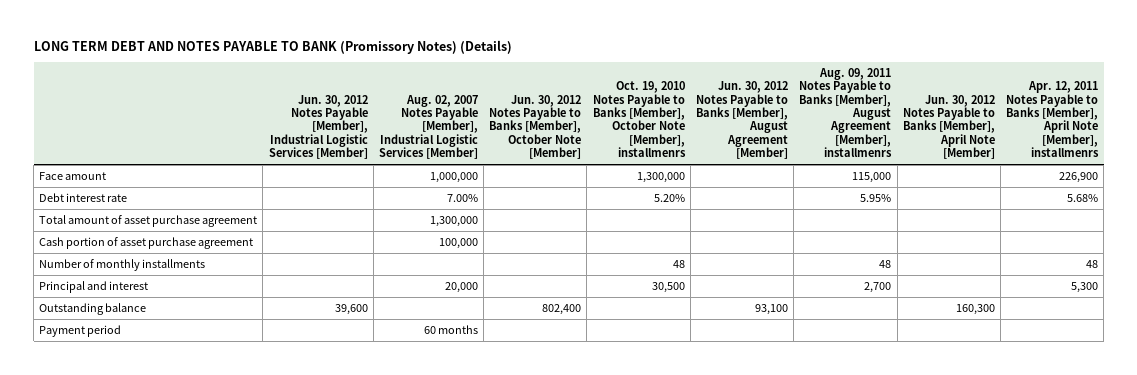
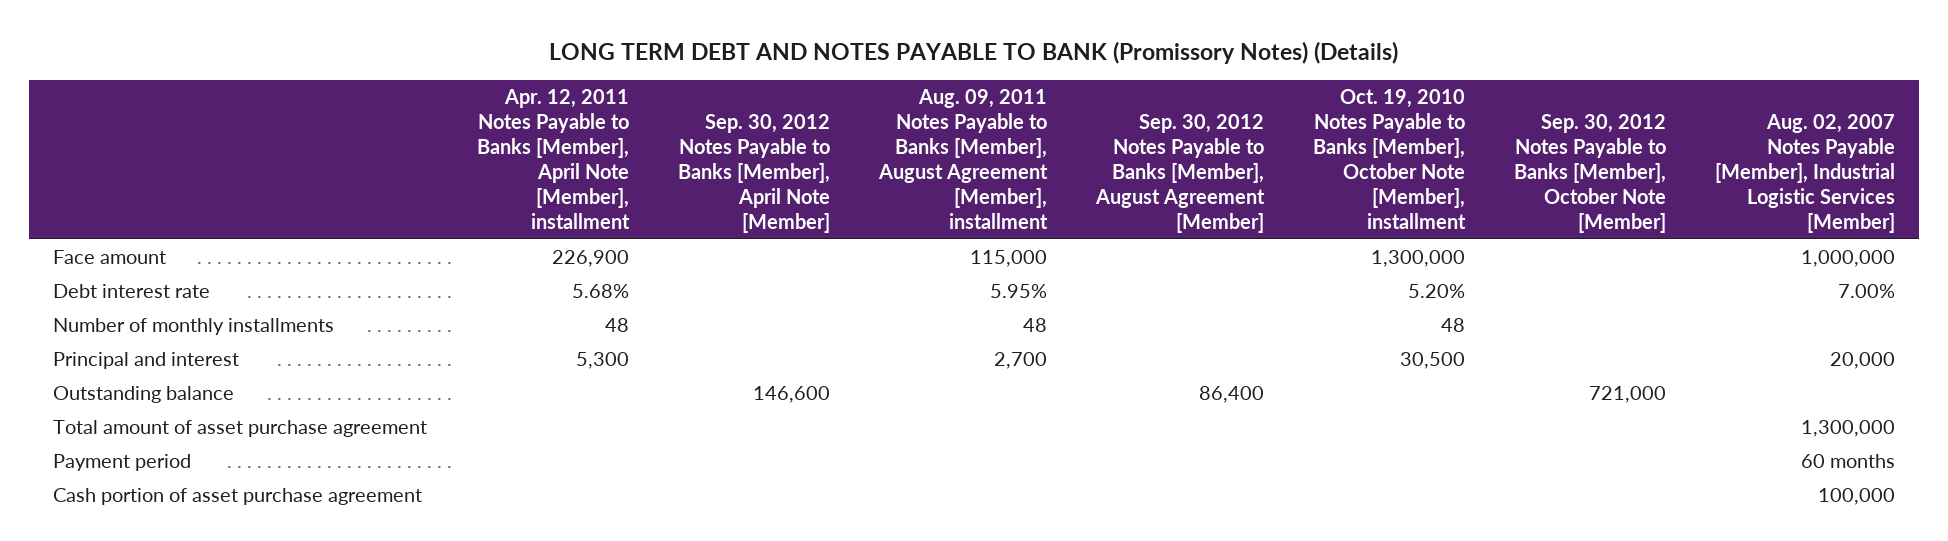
- | Jun. 30, 2012 Notes Payable [Member], Industrial Logistic Services [Member] | Aug. 02, 2007 Notes Payable [Member], Industrial Logistic Services [Member] | Jun. 30, 2012 Notes Payable to Banks [Member], October Note [Member] | Oct. 19, 2010 Notes Payable to Banks [Member], October Note [Member], installmenrs | Jun. 30, 2012 Notes Payable to Banks [Member], August Agreement [Member] | Aug. 09, 2011 Notes Payable to Banks [Member], August Agreement [Member], installmenrs | Jun. 30, 2012 Notes Payable to Banks [Member], April Note [Member] | Apr. 12, 2011 Notes Payable to Banks [Member], April Note [Member], installmenrs
+ | Apr. 12, 2011 Notes Payable to Banks [Member], April Note [Member], installment | Sep. 30, 2012 Notes Payable to Banks [Member], April Note [Member] | Aug. 09, 2011 Notes Payable to Banks [Member], August Agreement [Member], installment | Sep. 30, 2012 Notes Payable to Banks [Member], August Agreement [Member] | Oct. 19, 2010 Notes Payable to Banks [Member], October Note [Member], installment | Sep. 30, 2012 Notes Payable to Banks [Member], October Note [Member] | Aug. 02, 2007 Notes Payable [Member], Industrial Logistic Services [Member]
moved down: Total amount of asset purchase agreement | | | | | | | 1,300,000
moved down: Cash portion of asset purchase agreement | | | | | | | 100,000

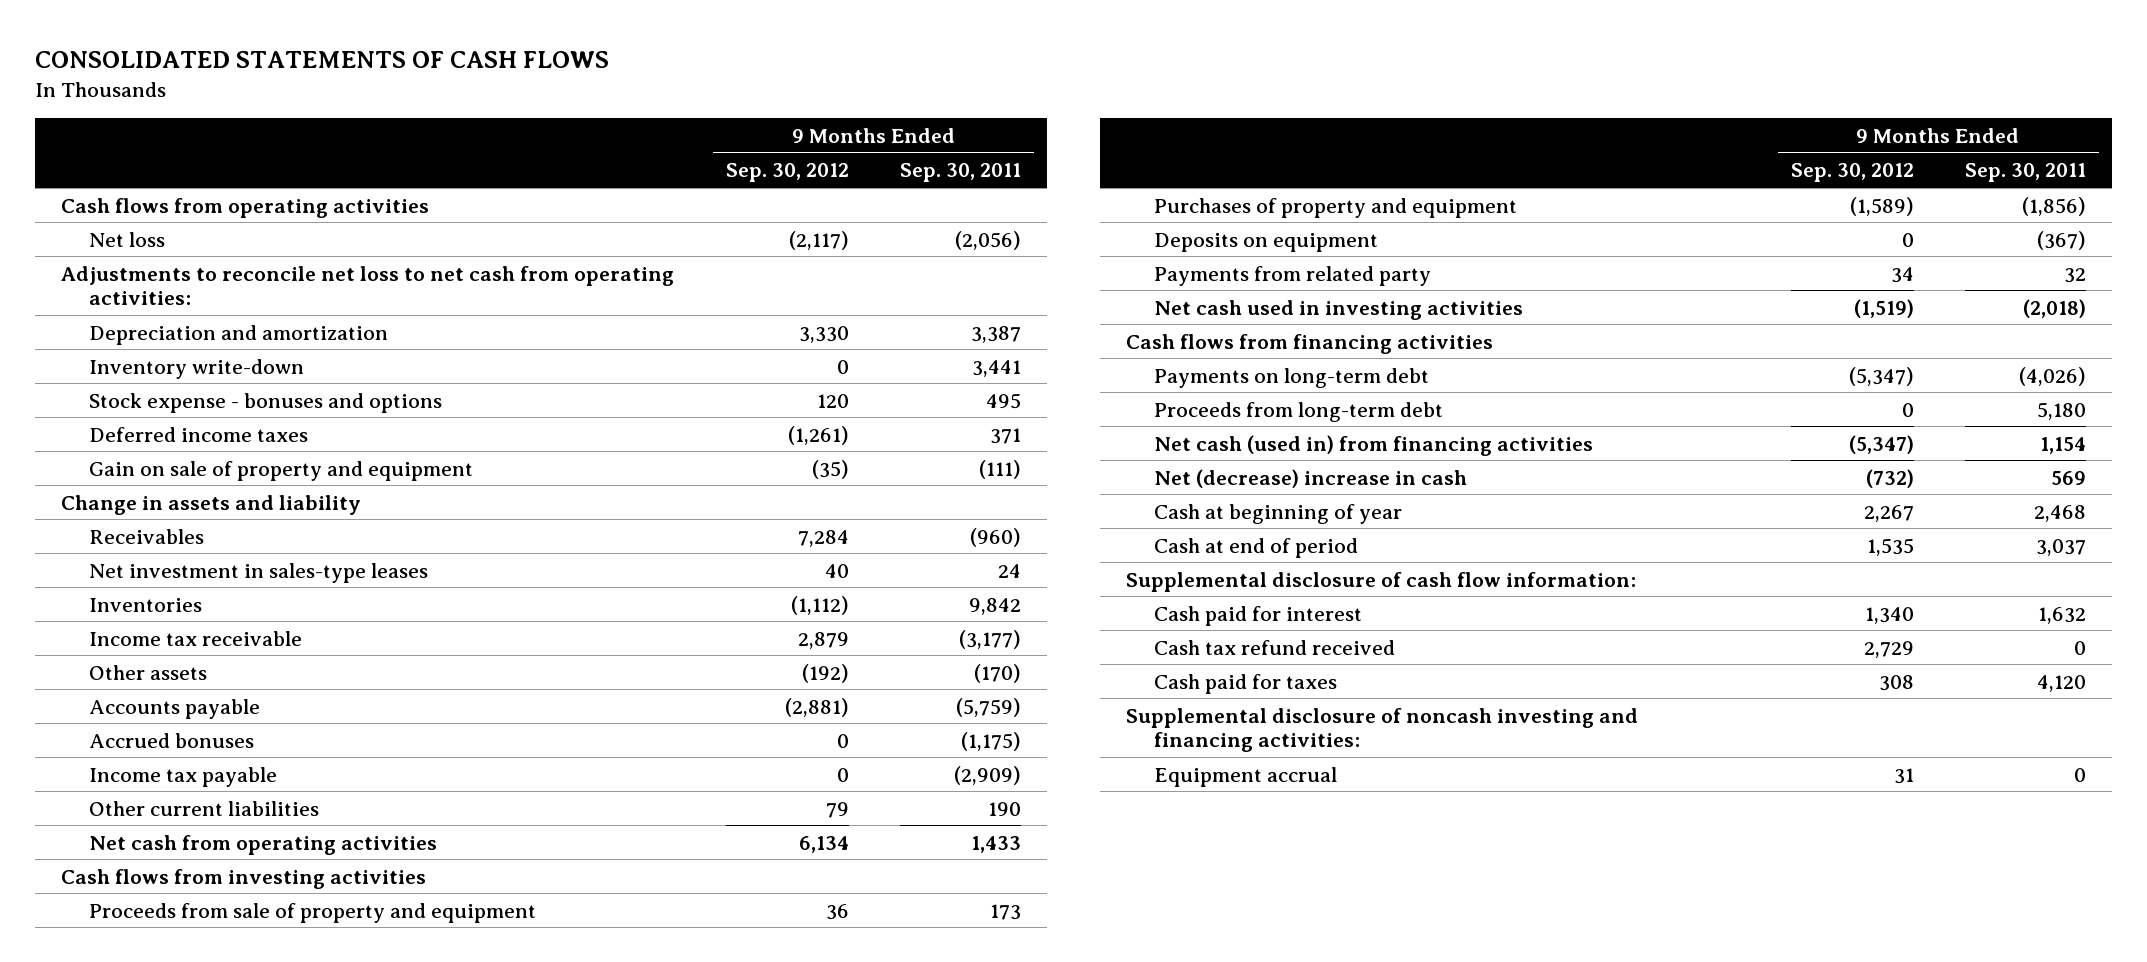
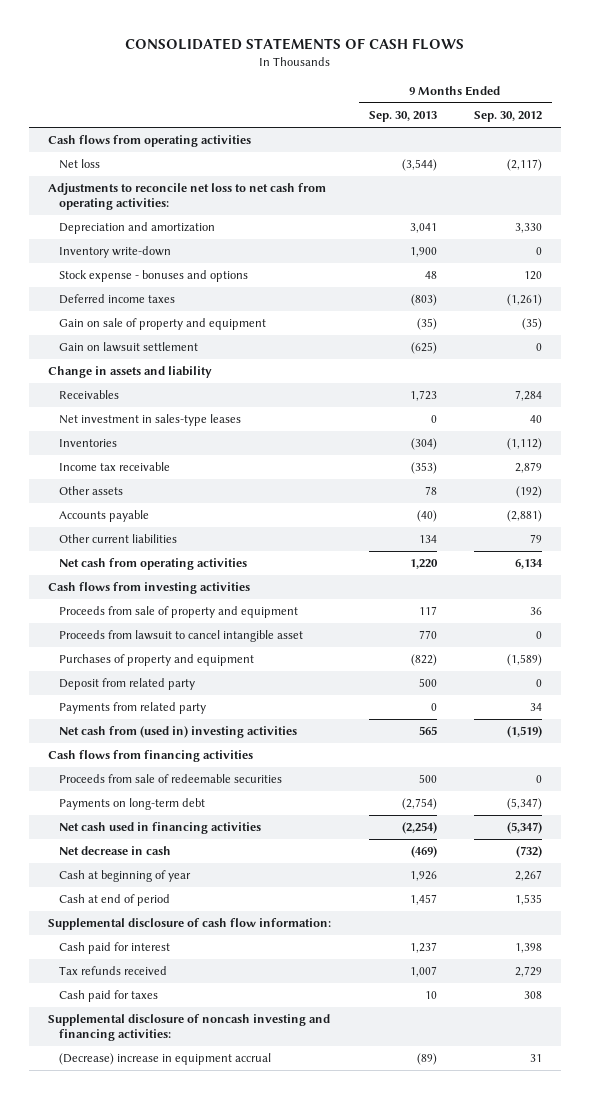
- | 9 Months Ended Sep. 30, 2012 | 9 Months Ended Sep. 30, 2011
+ | 9 Months Ended Sep. 30, 2013 | 9 Months Ended Sep. 30, 2012
+ Gain on lawsuit settlement | (625) | 0
- Accrued bonuses | 0 | (1,175)
- Income tax payable | 0 | (2,909)
+ Proceeds from lawsuit to cancel intangible asset | 770 | 0
- Deposits on equipment | 0 | (367)
+ Deposit from related party | 500 | 0
- Net cash used in investing activities | (1,519) | (2,018)
+ Net cash from (used in) investing activities | 565 | (1,519)
+ Proceeds from sale of redeemable securities | 500 | 0
- Proceeds from long-term debt | 0 | 5,180
- Net cash (used in) from financing activities | (5,347) | 1,154
- Net (decrease) increase in cash | (732) | 569
+ Net cash used in financing activities | (2,254) | (5,347)
+ Net decrease in cash | (469) | (732)
- Cash paid for interest | 1,340 | 1,632
- Cash tax refund received | 2,729 | 0
+ Cash paid for interest | 1,237 | 1,398
+ Tax refunds received | 1,007 | 2,729
- Equipment accrual | 31 | 0
+ (Decrease) increase in equipment accrual | (89) | 31

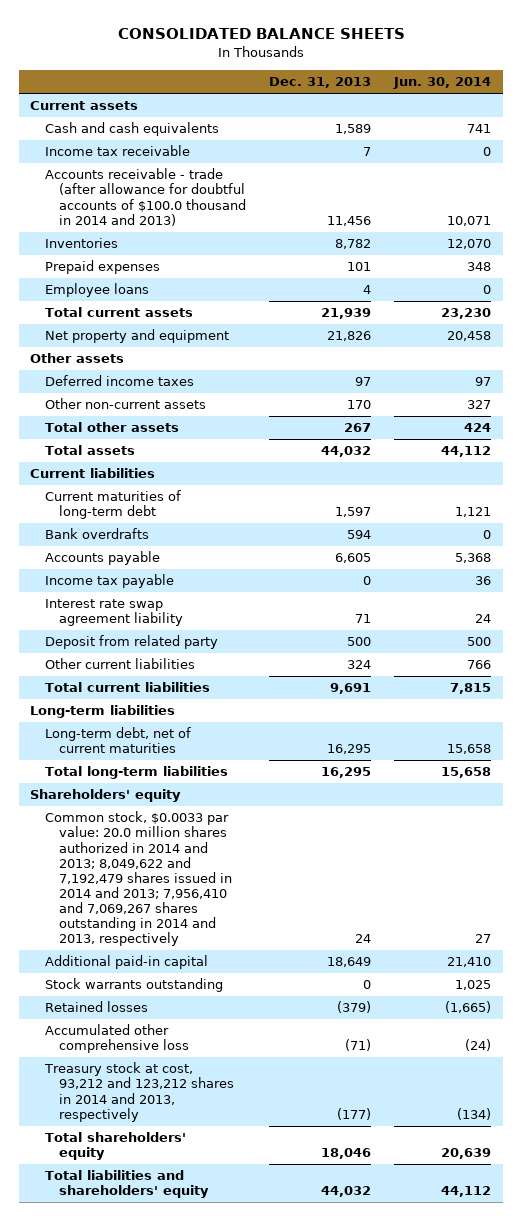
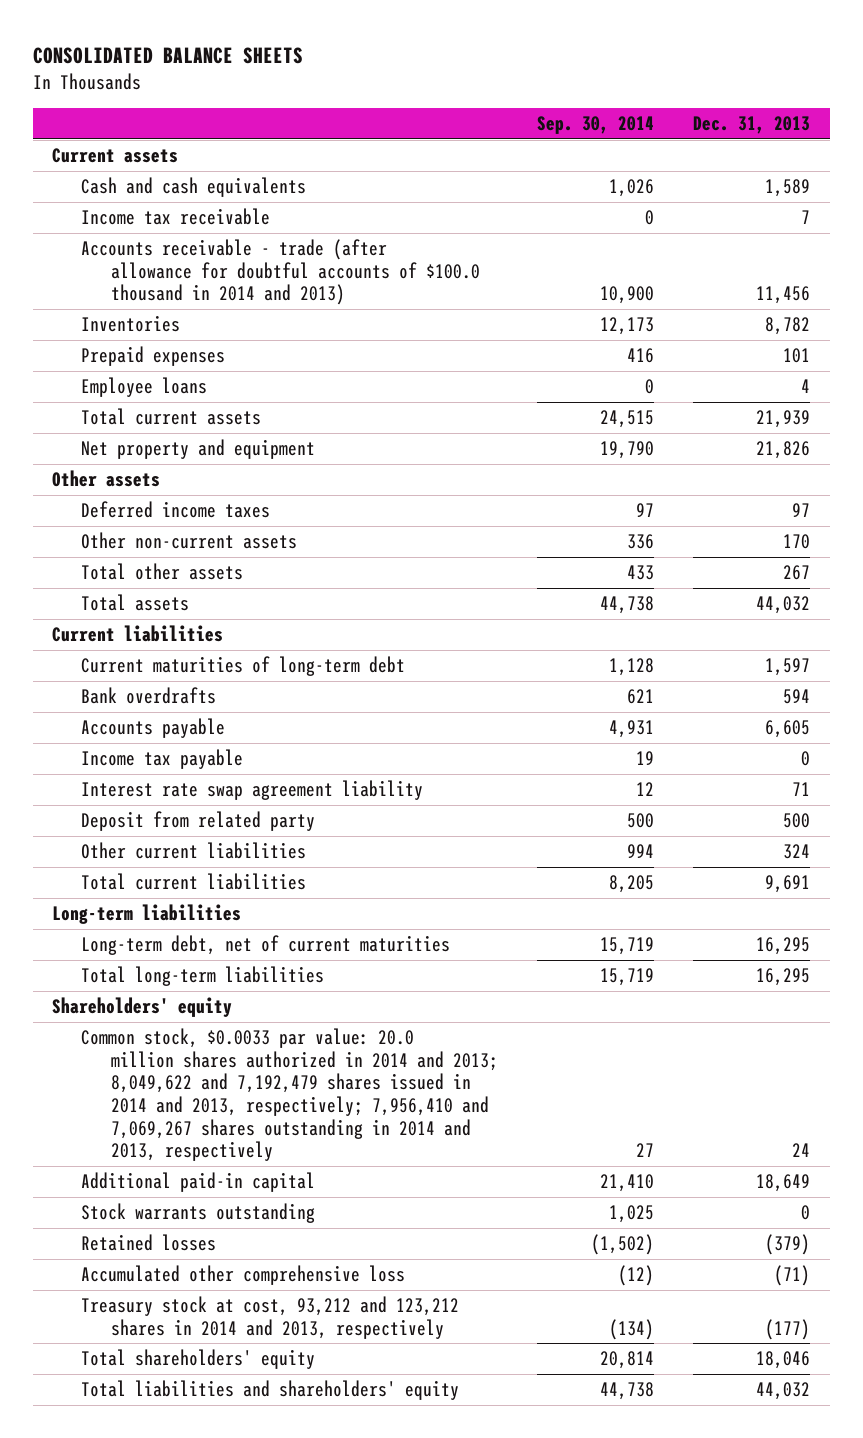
- | Dec. 31, 2013 | Jun. 30, 2014
+ | Sep. 30, 2014 | Dec. 31, 2013
- Common stock, $0.0033 par value: 20.0 million shares authorized in 2014 and 2013; 8,049,622 and 7,192,479 shares issued in 2014 and 2013; 7,956,410 and 7,069,267 shares outstanding in 2014 and 2013, respectively | 24 | 27
+ Common stock, $0.0033 par value: 20.0 million shares authorized in 2014 and 2013; 8,049,622 and 7,192,479 shares issued in 2014 and 2013, respectively; 7,956,410 and 7,069,267 shares outstanding in 2014 and 2013, respectively | 27 | 24

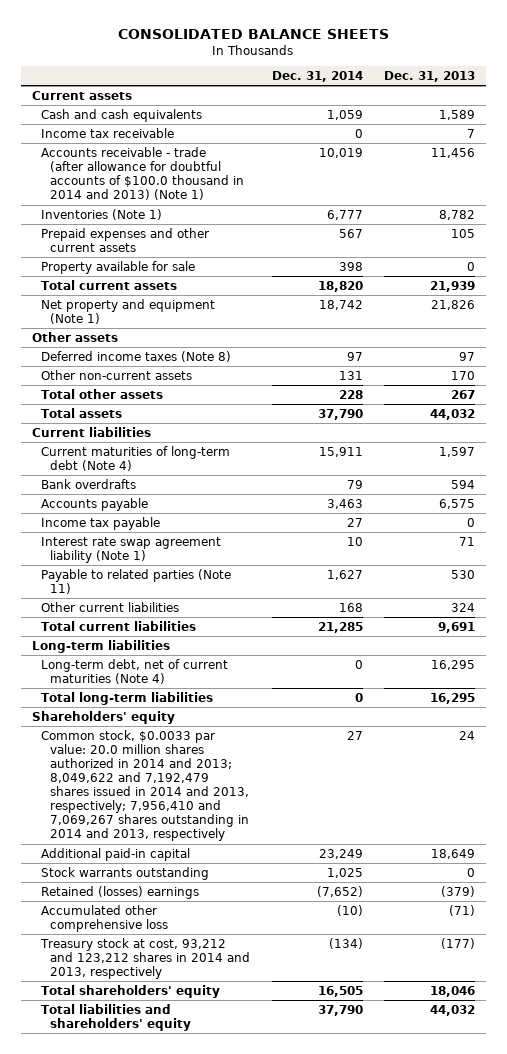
- | Sep. 30, 2014 | Dec. 31, 2013
+ | Dec. 31, 2014 | Dec. 31, 2013
- Accounts receivable - trade (after allowance for doubtful accounts of $100.0 thousand in 2014 and 2013) | 10,900 | 11,456
- Inventories | 12,173 | 8,782
- Prepaid expenses | 416 | 101
- Employee loans | 0 | 4
+ Accounts receivable - trade (after allowance for doubtful accounts of $100.0 thousand in 2014 and 2013) (Note 1) | 10,019 | 11,456
+ Inventories (Note 1) | 6,777 | 8,782
+ Prepaid expenses and other current assets | 567 | 105
+ Property available for sale | 398 | 0
- Net property and equipment | 19,790 | 21,826
+ Net property and equipment (Note 1) | 18,742 | 21,826
- Deferred income taxes | 97 | 97
+ Deferred income taxes (Note 8) | 97 | 97
- Current maturities of long-term debt | 1,128 | 1,597
+ Current maturities of long-term debt (Note 4) | 15,911 | 1,597
- Accounts payable | 4,931 | 6,605
+ Accounts payable | 3,463 | 6,575
- Interest rate swap agreement liability | 12 | 71
- Deposit from related party | 500 | 500
+ Interest rate swap agreement liability (Note 1) | 10 | 71
+ Payable to related parties (Note 11) | 1,627 | 530
- Long-term debt, net of current maturities | 15,719 | 16,295
+ Long-term debt, net of current maturities (Note 4) | 0 | 16,295
- Retained losses | (1,502) | (379)
+ Retained (losses) earnings | (7,652) | (379)

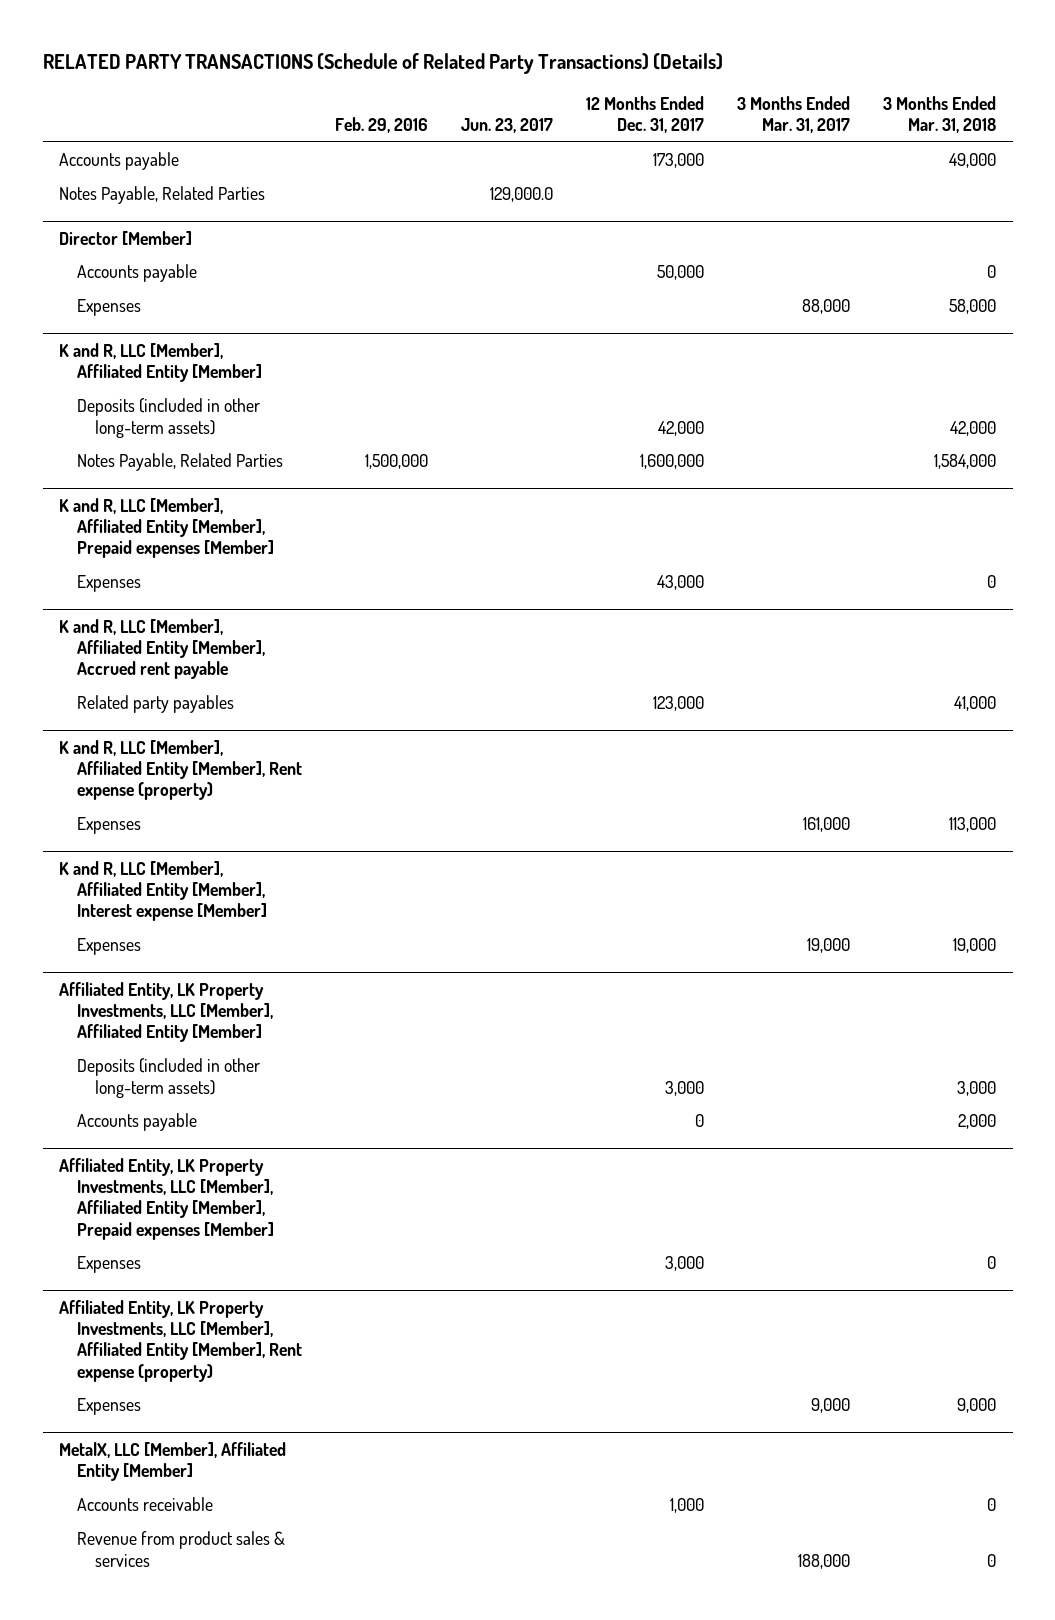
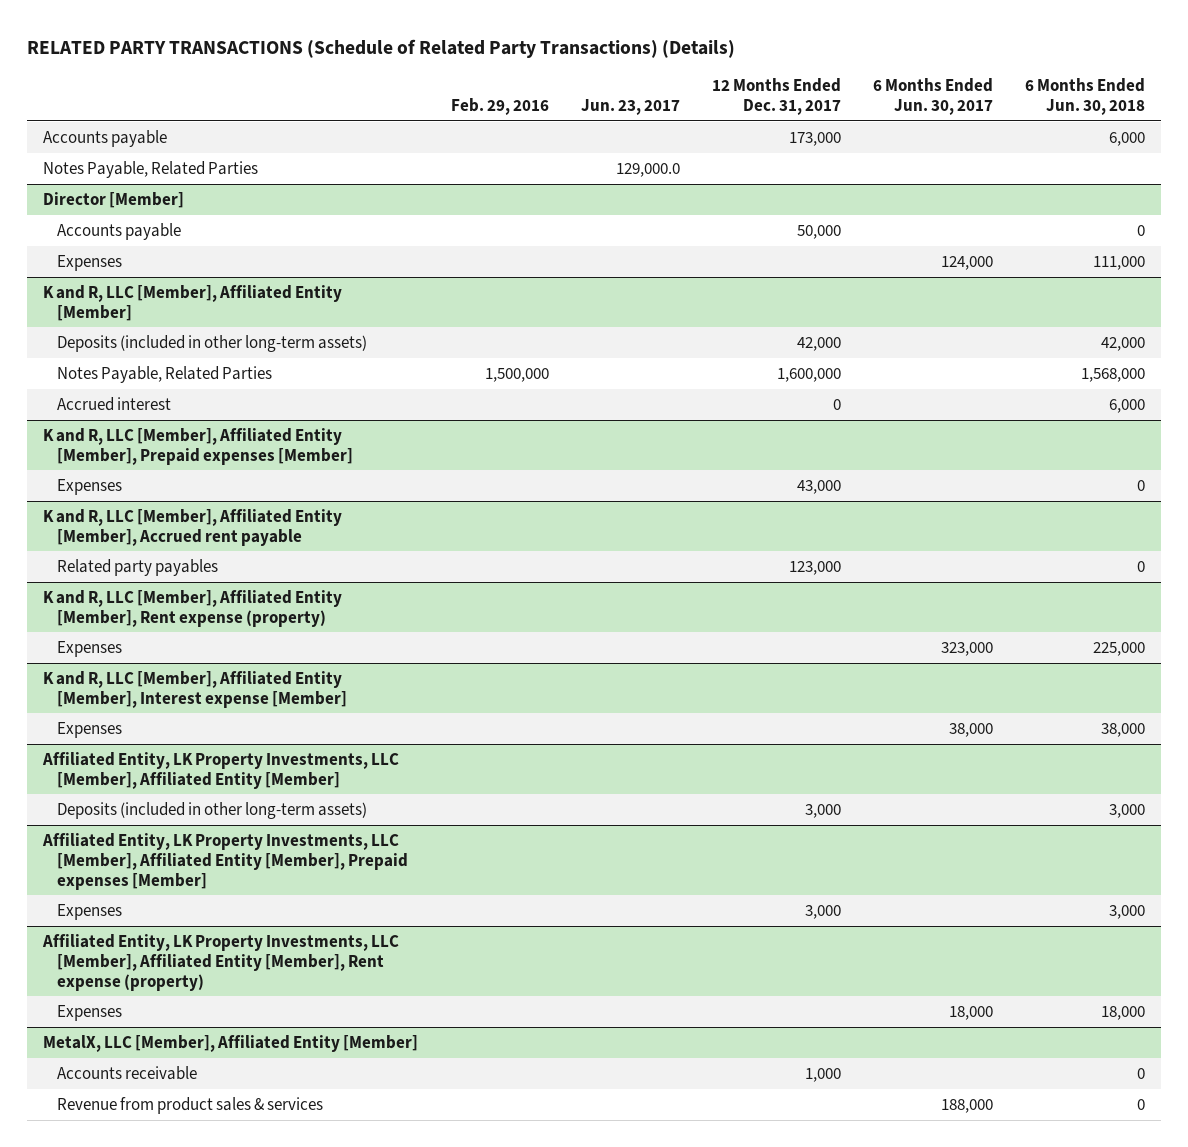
- | Feb. 29, 2016 | Jun. 23, 2017 | 12 Months Ended Dec. 31, 2017 | 3 Months Ended Mar. 31, 2017 | 3 Months Ended Mar. 31, 2018
+ | Feb. 29, 2016 | Jun. 23, 2017 | 12 Months Ended Dec. 31, 2017 | 6 Months Ended Jun. 30, 2017 | 6 Months Ended Jun. 30, 2018
@ K and R, LLC [Member], Affiliated Entity [Member]
+ Accrued interest | | | 0 | | 6,000
@ Affiliated Entity, LK Property Investments, LLC [Member], Affiliated Entity [Member]
- Accounts payable | | | 0 | | 2,000

